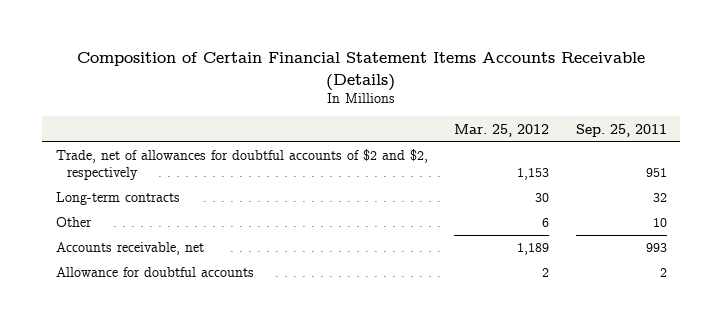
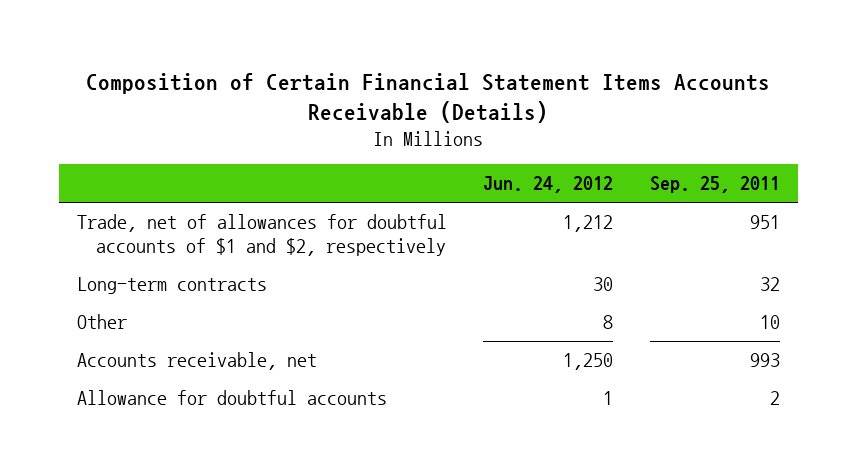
- | Mar. 25, 2012 | Sep. 25, 2011
+ | Jun. 24, 2012 | Sep. 25, 2011
- Trade, net of allowances for doubtful accounts of $2 and $2, respectively | 1,153 | 951
+ Trade, net of allowances for doubtful accounts of $1 and $2, respectively | 1,212 | 951

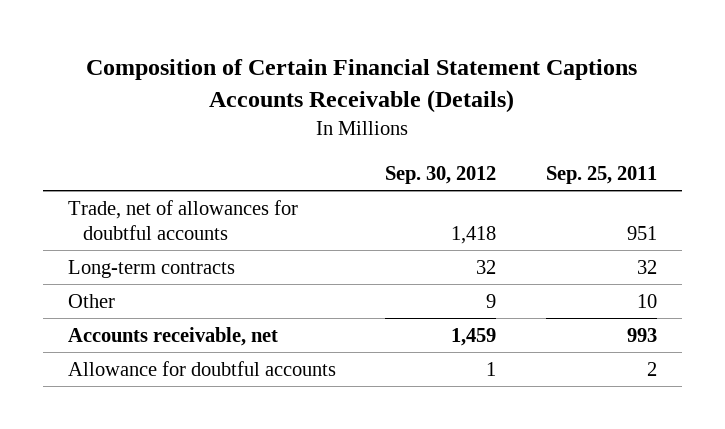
- Composition of Certain Financial Statement Items Accounts Receivable (Details)
+ Composition of Certain Financial Statement Captions Accounts Receivable (Details)
- | Jun. 24, 2012 | Sep. 25, 2011
+ | Sep. 30, 2012 | Sep. 25, 2011
- Trade, net of allowances for doubtful accounts of $1 and $2, respectively | 1,212 | 951
+ Trade, net of allowances for doubtful accounts | 1,418 | 951

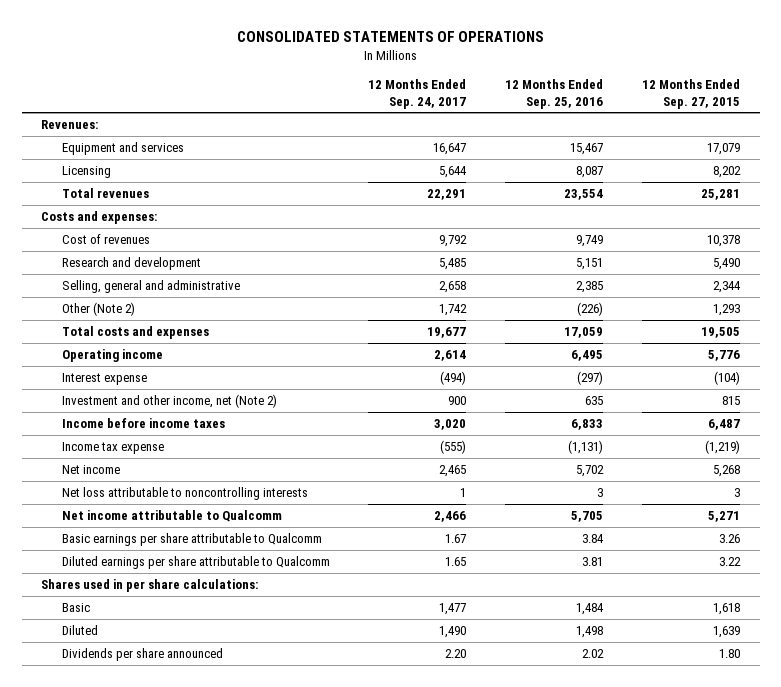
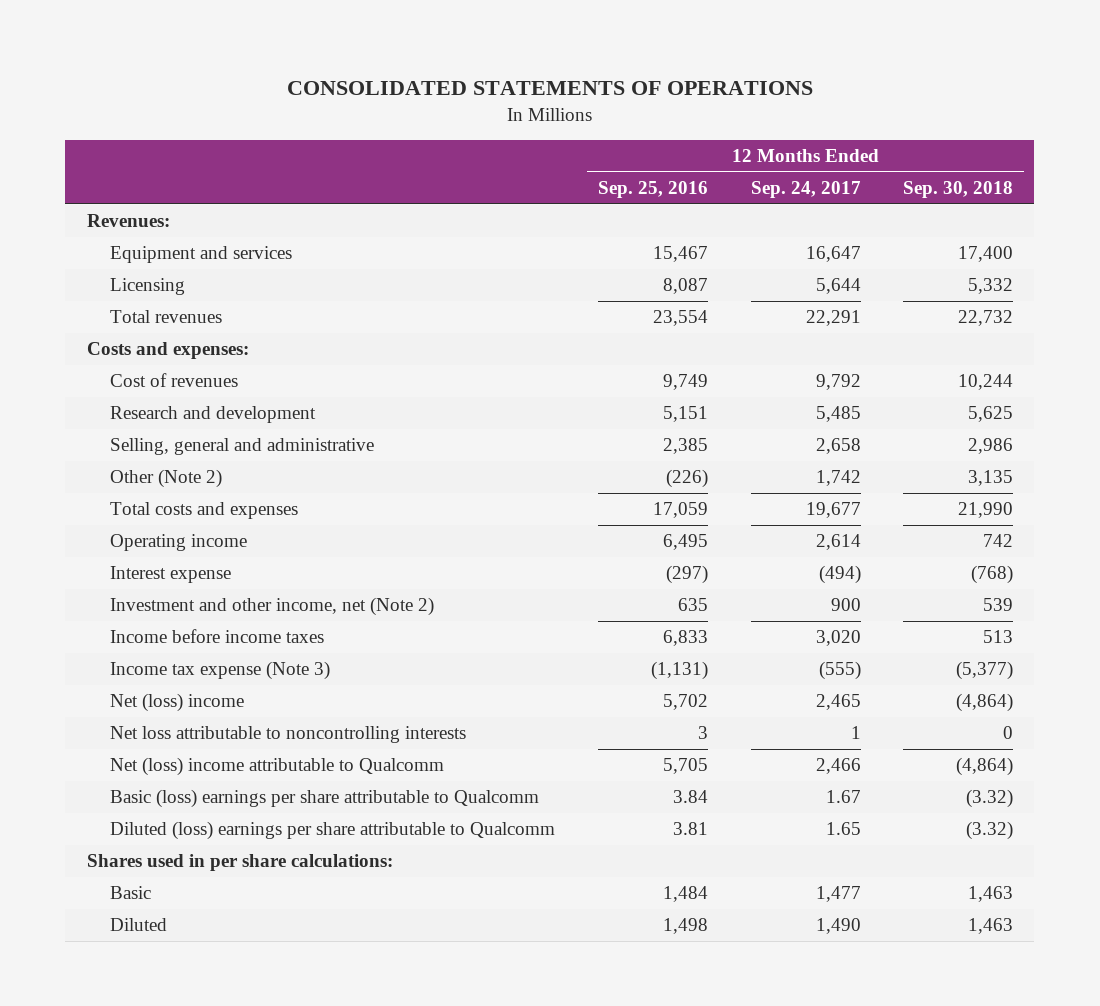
- | 12 Months Ended Sep. 24, 2017 | 12 Months Ended Sep. 25, 2016 | 12 Months Ended Sep. 27, 2015
+ | 12 Months Ended Sep. 25, 2016 | 12 Months Ended Sep. 24, 2017 | 12 Months Ended Sep. 30, 2018
- Income tax expense | (555) | (1,131) | (1,219)
- Net income | 2,465 | 5,702 | 5,268
+ Income tax expense (Note 3) | (1,131) | (555) | (5,377)
+ Net (loss) income | 5,702 | 2,465 | (4,864)
- Net income attributable to Qualcomm | 2,466 | 5,705 | 5,271
- Basic earnings per share attributable to Qualcomm | 1.67 | 3.84 | 3.26
- Diluted earnings per share attributable to Qualcomm | 1.65 | 3.81 | 3.22
+ Net (loss) income attributable to Qualcomm | 5,705 | 2,466 | (4,864)
+ Basic (loss) earnings per share attributable to Qualcomm | 3.84 | 1.67 | (3.32)
+ Diluted (loss) earnings per share attributable to Qualcomm | 3.81 | 1.65 | (3.32)
- Dividends per share announced | 2.20 | 2.02 | 1.80

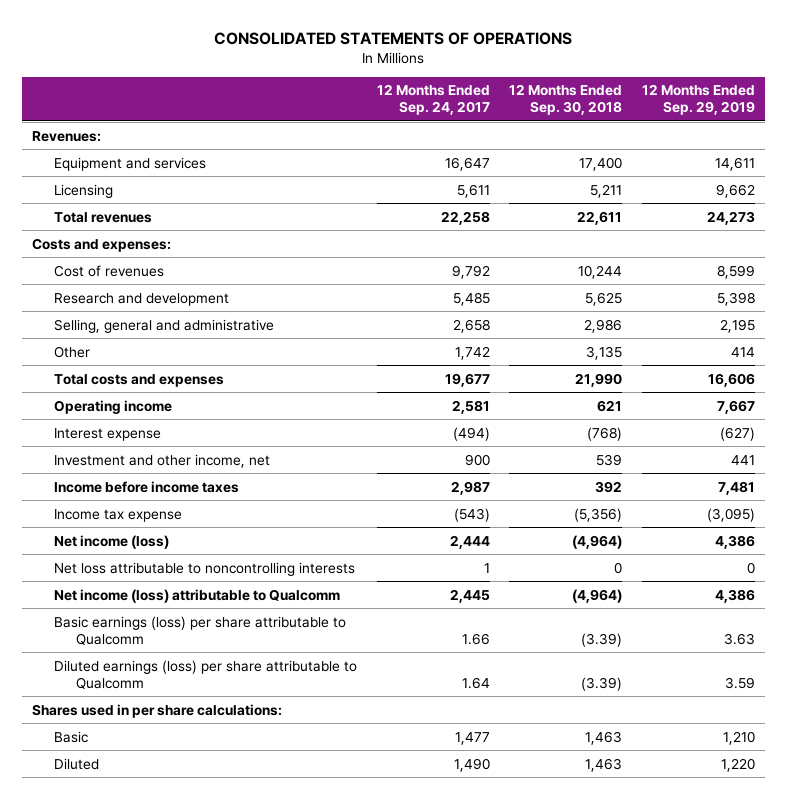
- | 12 Months Ended Sep. 25, 2016 | 12 Months Ended Sep. 24, 2017 | 12 Months Ended Sep. 30, 2018
+ | 12 Months Ended Sep. 24, 2017 | 12 Months Ended Sep. 30, 2018 | 12 Months Ended Sep. 29, 2019
- Licensing | 8,087 | 5,644 | 5,332
- Total revenues | 23,554 | 22,291 | 22,732
+ Licensing | 5,611 | 5,211 | 9,662
+ Total revenues | 22,258 | 22,611 | 24,273
- Other (Note 2) | (226) | 1,742 | 3,135
+ Other | 1,742 | 3,135 | 414
- Operating income | 6,495 | 2,614 | 742
+ Operating income | 2,581 | 621 | 7,667
- Investment and other income, net (Note 2) | 635 | 900 | 539
- Income before income taxes | 6,833 | 3,020 | 513
- Income tax expense (Note 3) | (1,131) | (555) | (5,377)
- Net (loss) income | 5,702 | 2,465 | (4,864)
+ Investment and other income, net | 900 | 539 | 441
+ Income before income taxes | 2,987 | 392 | 7,481
+ Income tax expense | (543) | (5,356) | (3,095)
+ Net income (loss) | 2,444 | (4,964) | 4,386
- Net (loss) income attributable to Qualcomm | 5,705 | 2,466 | (4,864)
- Basic (loss) earnings per share attributable to Qualcomm | 3.84 | 1.67 | (3.32)
- Diluted (loss) earnings per share attributable to Qualcomm | 3.81 | 1.65 | (3.32)
+ Net income (loss) attributable to Qualcomm | 2,445 | (4,964) | 4,386
+ Basic earnings (loss) per share attributable to Qualcomm | 1.66 | (3.39) | 3.63
+ Diluted earnings (loss) per share attributable to Qualcomm | 1.64 | (3.39) | 3.59

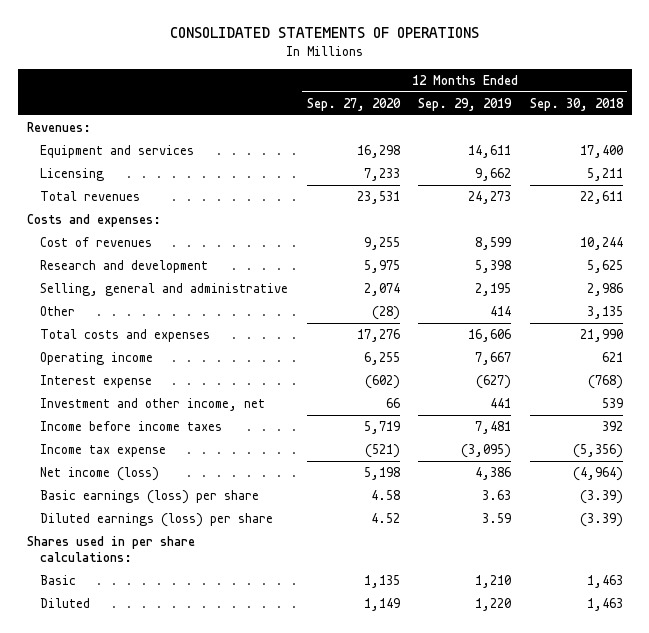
- | 12 Months Ended Sep. 24, 2017 | 12 Months Ended Sep. 30, 2018 | 12 Months Ended Sep. 29, 2019
+ | 12 Months Ended Sep. 27, 2020 | 12 Months Ended Sep. 29, 2019 | 12 Months Ended Sep. 30, 2018
- Net loss attributable to noncontrolling interests | 1 | 0 | 0
- Net income (loss) attributable to Qualcomm | 2,445 | (4,964) | 4,386
- Basic earnings (loss) per share attributable to Qualcomm | 1.66 | (3.39) | 3.63
- Diluted earnings (loss) per share attributable to Qualcomm | 1.64 | (3.39) | 3.59
+ Basic earnings (loss) per share | 4.58 | 3.63 | (3.39)
+ Diluted earnings (loss) per share | 4.52 | 3.59 | (3.39)

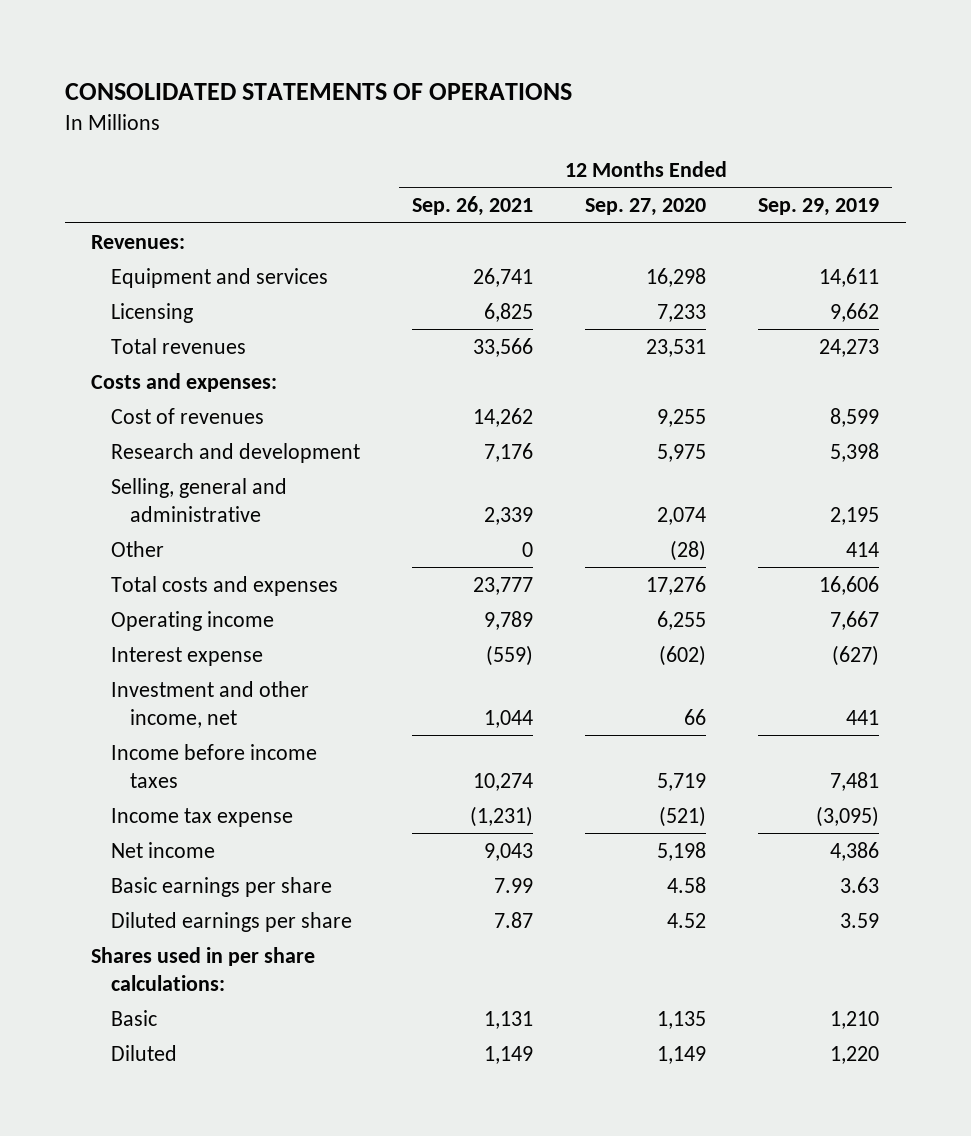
- | 12 Months Ended Sep. 27, 2020 | 12 Months Ended Sep. 29, 2019 | 12 Months Ended Sep. 30, 2018
+ | 12 Months Ended Sep. 26, 2021 | 12 Months Ended Sep. 27, 2020 | 12 Months Ended Sep. 29, 2019
- Net income (loss) | 5,198 | 4,386 | (4,964)
- Basic earnings (loss) per share | 4.58 | 3.63 | (3.39)
- Diluted earnings (loss) per share | 4.52 | 3.59 | (3.39)
+ Net income | 9,043 | 5,198 | 4,386
+ Basic earnings per share | 7.99 | 4.58 | 3.63
+ Diluted earnings per share | 7.87 | 4.52 | 3.59

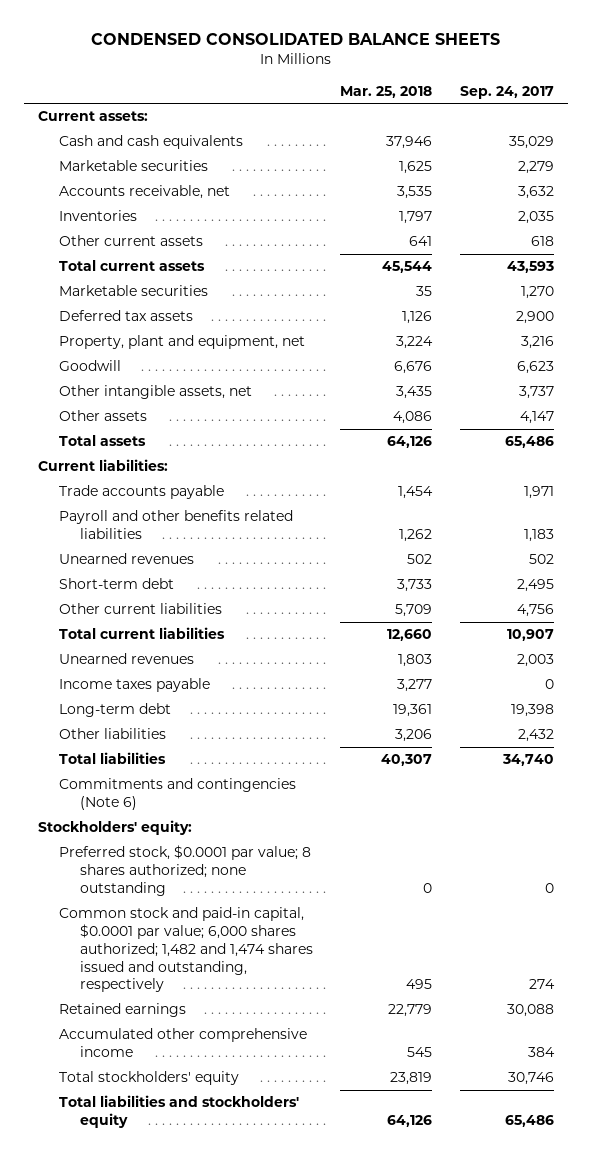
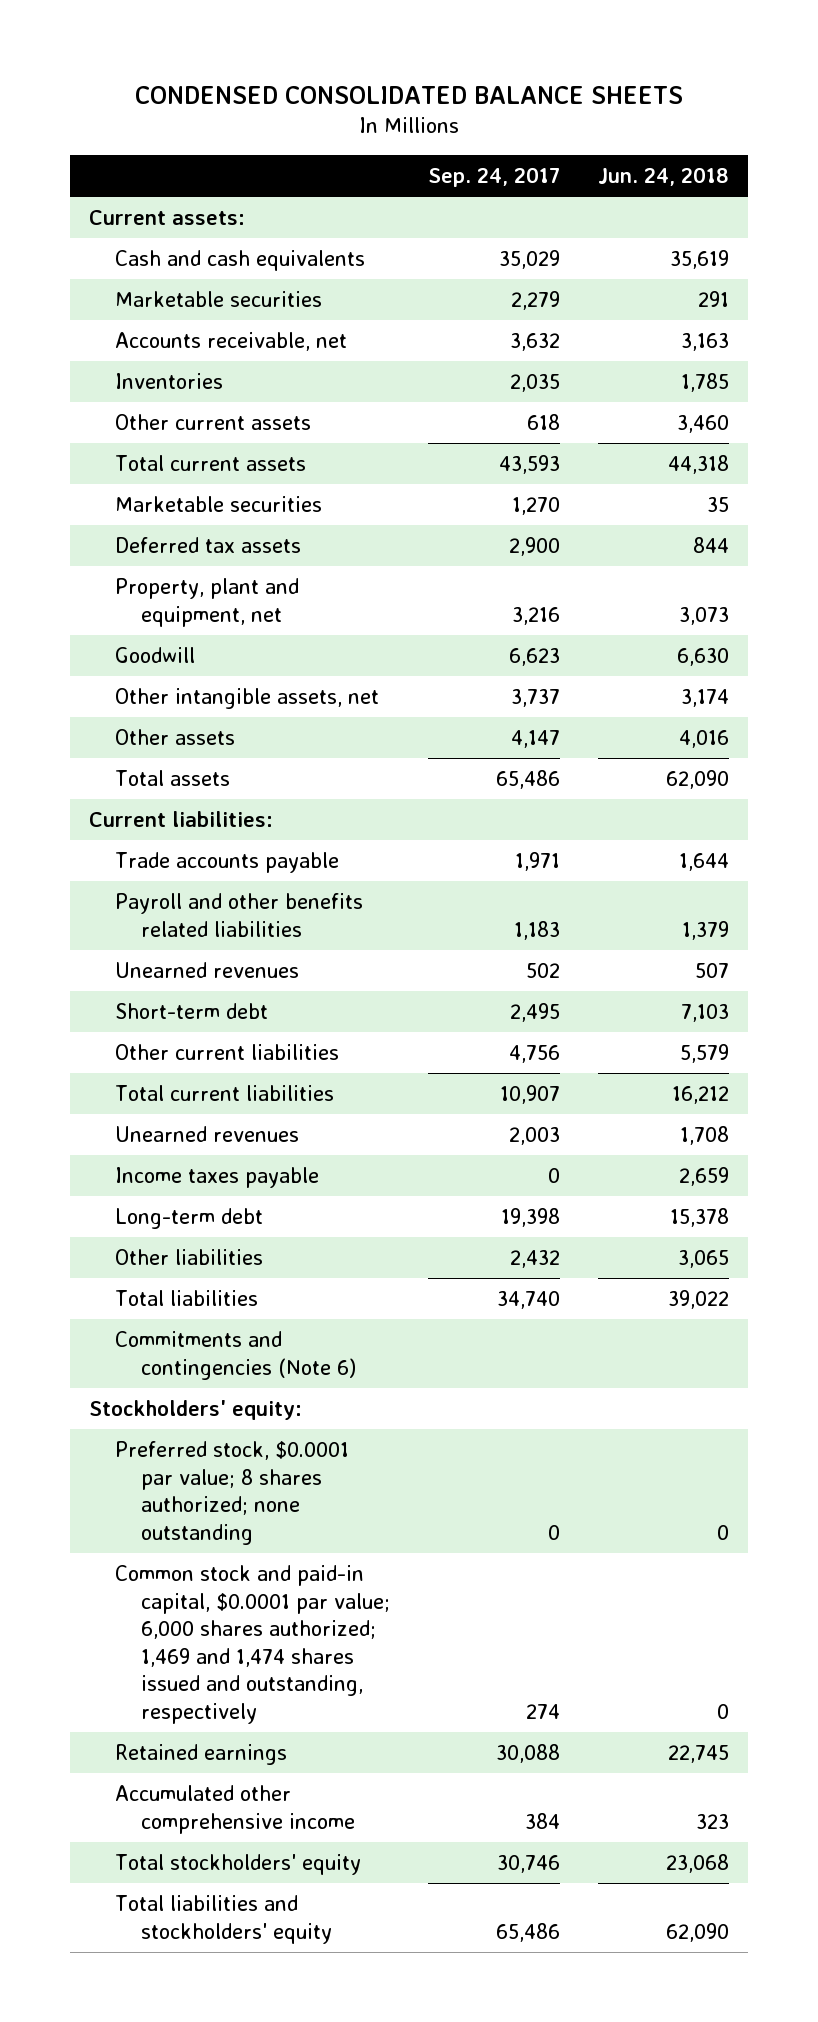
- | Mar. 25, 2018 | Sep. 24, 2017
+ | Sep. 24, 2017 | Jun. 24, 2018
- Common stock and paid-in capital, $0.0001 par value; 6,000 shares authorized; 1,482 and 1,474 shares issued and outstanding, respectively | 495 | 274
+ Common stock and paid-in capital, $0.0001 par value; 6,000 shares authorized; 1,469 and 1,474 shares issued and outstanding, respectively | 274 | 0

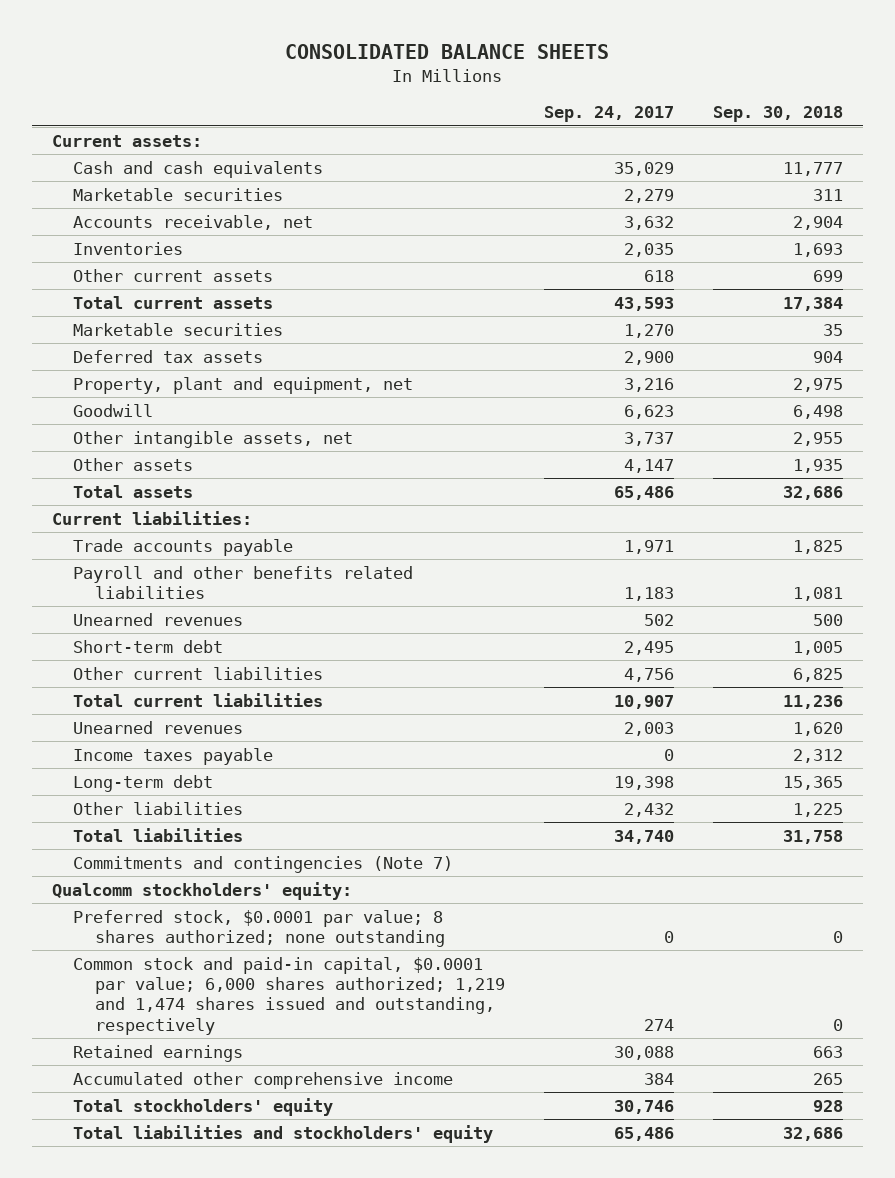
- CONDENSED CONSOLIDATED BALANCE SHEETS
+ CONSOLIDATED BALANCE SHEETS
- | Sep. 24, 2017 | Jun. 24, 2018
+ | Sep. 24, 2017 | Sep. 30, 2018
- Commitments and contingencies (Note 6)
- Stockholders' equity:
+ Commitments and contingencies (Note 7)
+ Qualcomm stockholders' equity:
- Common stock and paid-in capital, $0.0001 par value; 6,000 shares authorized; 1,469 and 1,474 shares issued and outstanding, respectively | 274 | 0
+ Common stock and paid-in capital, $0.0001 par value; 6,000 shares authorized; 1,219 and 1,474 shares issued and outstanding, respectively | 274 | 0

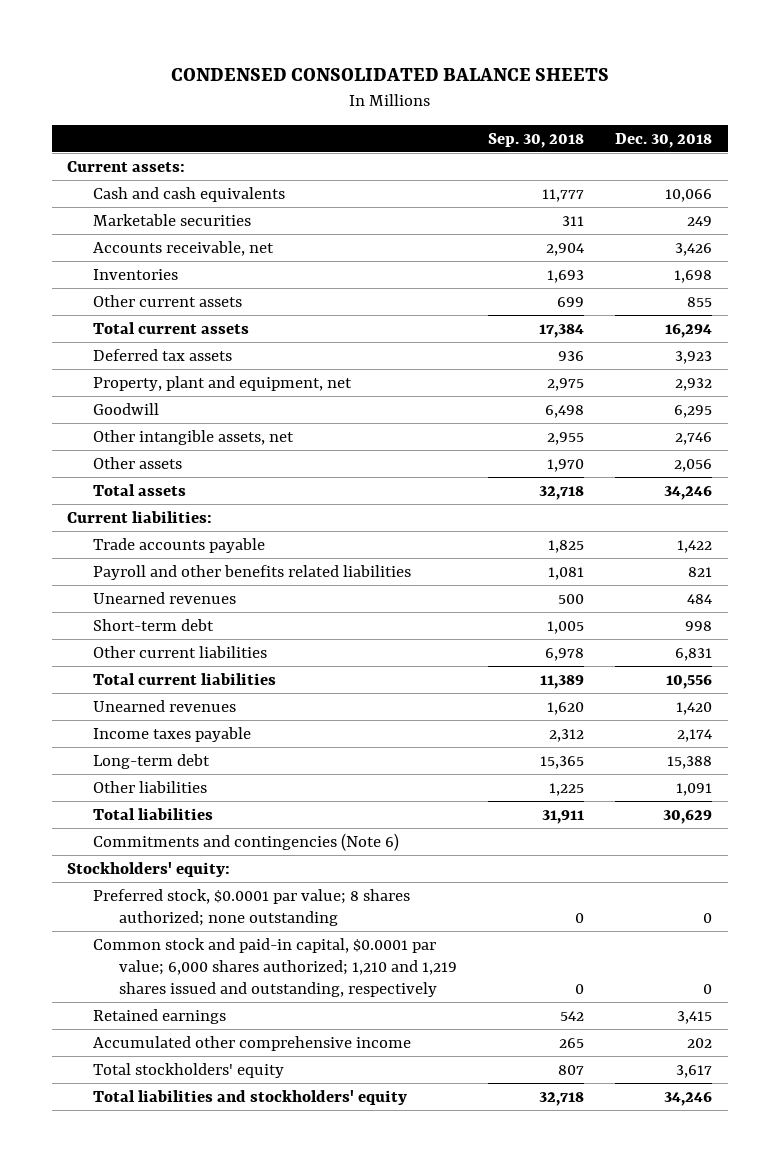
- CONSOLIDATED BALANCE SHEETS
+ CONDENSED CONSOLIDATED BALANCE SHEETS
- | Sep. 24, 2017 | Sep. 30, 2018
+ | Sep. 30, 2018 | Dec. 30, 2018
- Marketable securities | 1,270 | 35
- Deferred tax assets | 2,900 | 904
+ Deferred tax assets | 936 | 3,923
- Other assets | 4,147 | 1,935
- Total assets | 65,486 | 32,686
+ Other assets | 1,970 | 2,056
+ Total assets | 32,718 | 34,246
- Other current liabilities | 4,756 | 6,825
- Total current liabilities | 10,907 | 11,236
+ Other current liabilities | 6,978 | 6,831
+ Total current liabilities | 11,389 | 10,556
- Total liabilities | 34,740 | 31,758
- Commitments and contingencies (Note 7)
- Qualcomm stockholders' equity:
+ Total liabilities | 31,911 | 30,629
+ Commitments and contingencies (Note 6)
+ Stockholders' equity:
- Common stock and paid-in capital, $0.0001 par value; 6,000 shares authorized; 1,219 and 1,474 shares issued and outstanding, respectively | 274 | 0
- Retained earnings | 30,088 | 663
+ Common stock and paid-in capital, $0.0001 par value; 6,000 shares authorized; 1,210 and 1,219 shares issued and outstanding, respectively | 0 | 0
+ Retained earnings | 542 | 3,415
- Total stockholders' equity | 30,746 | 928
- Total liabilities and stockholders' equity | 65,486 | 32,686
+ Total stockholders' equity | 807 | 3,617
+ Total liabilities and stockholders' equity | 32,718 | 34,246

